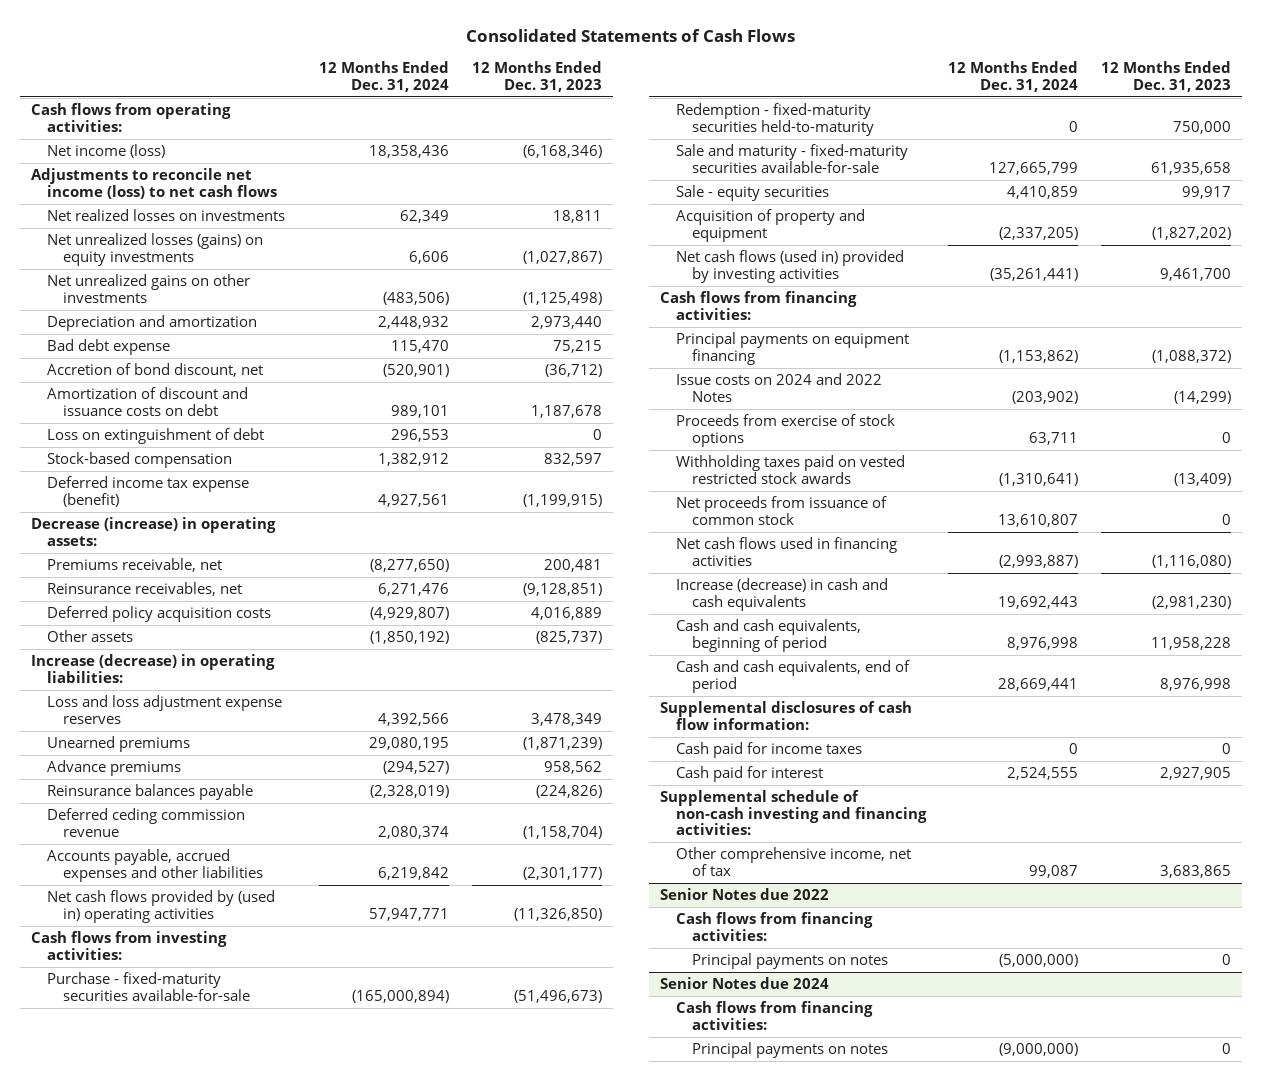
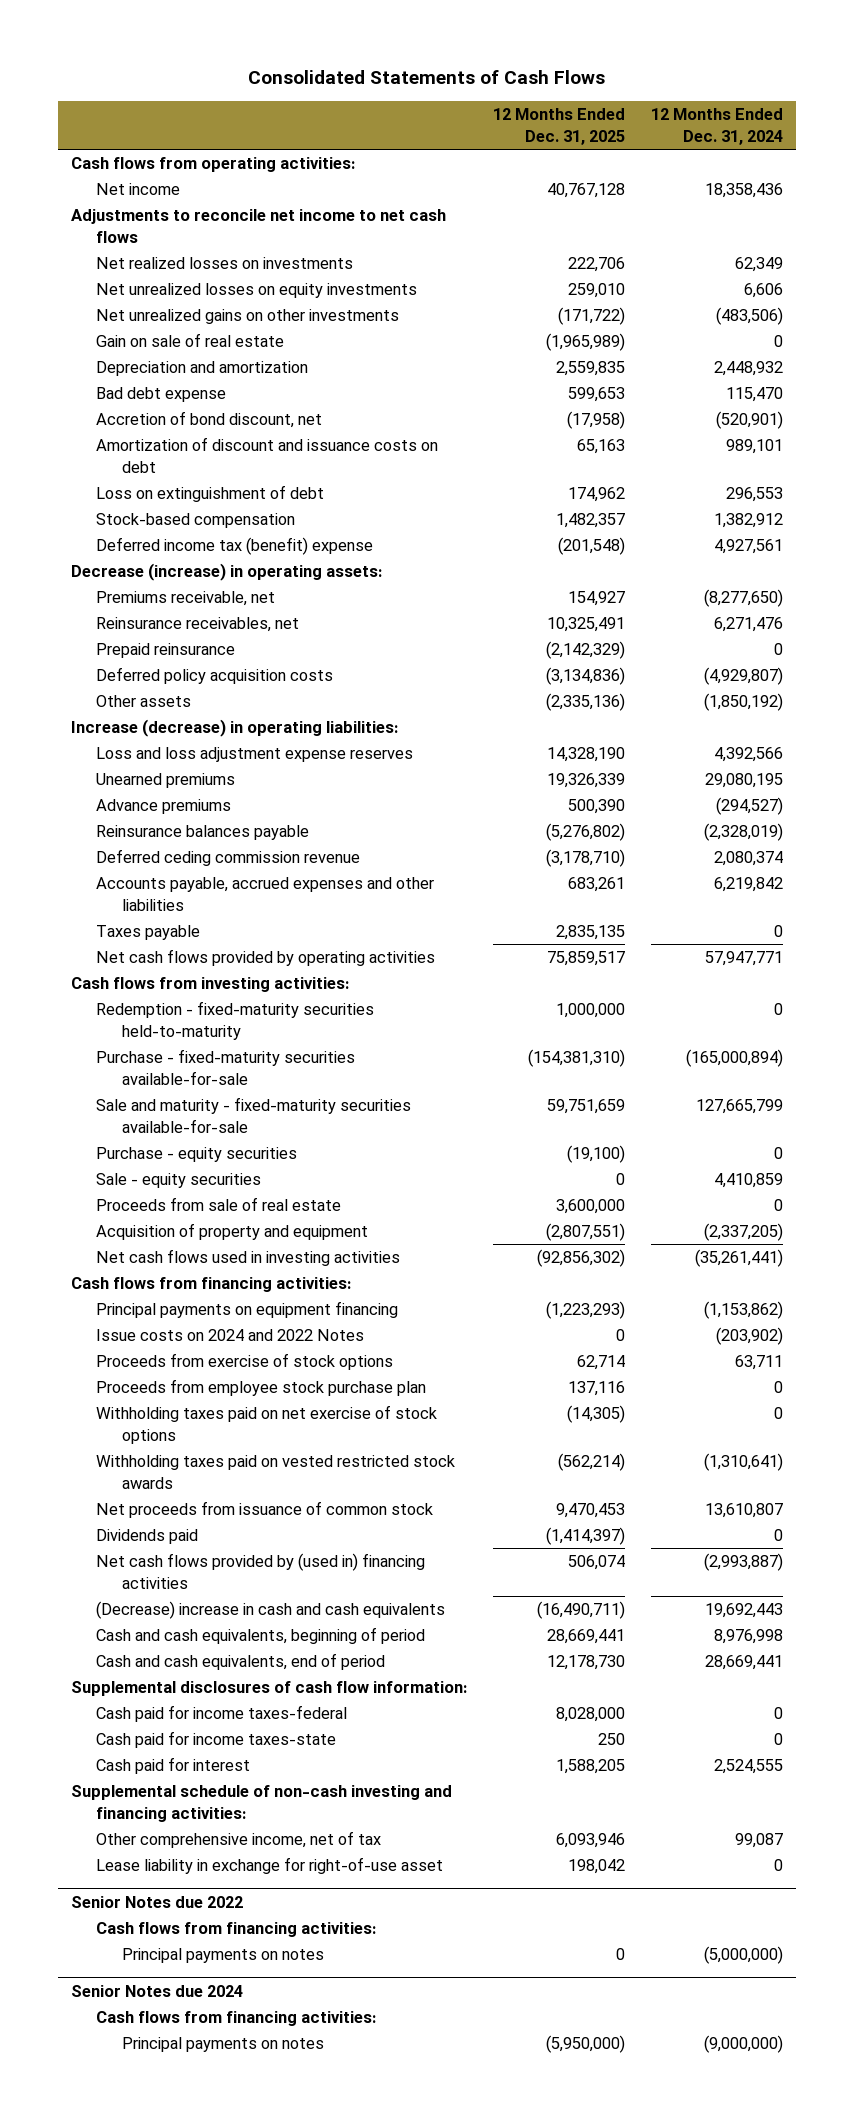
- | 12 Months Ended Dec. 31, 2024 | 12 Months Ended Dec. 31, 2023
+ | 12 Months Ended Dec. 31, 2025 | 12 Months Ended Dec. 31, 2024
- Net income (loss) | 18,358,436 | (6,168,346)
- Adjustments to reconcile net income (loss) to net cash flows
+ Net income | 40,767,128 | 18,358,436
+ Adjustments to reconcile net income to net cash flows
- Net unrealized losses (gains) on equity investments | 6,606 | (1,027,867)
+ Net unrealized losses on equity investments | 259,010 | 6,606
+ Gain on sale of real estate | (1,965,989) | 0
- Deferred income tax expense (benefit) | 4,927,561 | (1,199,915)
+ Deferred income tax (benefit) expense | (201,548) | 4,927,561
+ Prepaid reinsurance | (2,142,329) | 0
- Net cash flows provided by (used in) operating activities | 57,947,771 | (11,326,850)
+ Taxes payable | 2,835,135 | 0
+ Net cash flows provided by operating activities | 75,859,517 | 57,947,771
moved down: Purchase - fixed-maturity securities available-for-sale | (154,381,310) | (165,000,894)
+ Purchase - equity securities | (19,100) | 0
+ Proceeds from sale of real estate | 3,600,000 | 0
- Net cash flows (used in) provided by investing activities | (35,261,441) | 9,461,700
+ Net cash flows used in investing activities | (92,856,302) | (35,261,441)
+ Proceeds from employee stock purchase plan | 137,116 | 0
+ Withholding taxes paid on net exercise of stock options | (14,305) | 0
- Net cash flows used in financing activities | (2,993,887) | (1,116,080)
- Increase (decrease) in cash and cash equivalents | 19,692,443 | (2,981,230)
+ Dividends paid | (1,414,397) | 0
+ Net cash flows provided by (used in) financing activities | 506,074 | (2,993,887)
+ (Decrease) increase in cash and cash equivalents | (16,490,711) | 19,692,443
- Cash paid for income taxes | 0 | 0
+ Cash paid for income taxes-federal | 8,028,000 | 0
+ Cash paid for income taxes-state | 250 | 0
+ Lease liability in exchange for right-of-use asset | 198,042 | 0

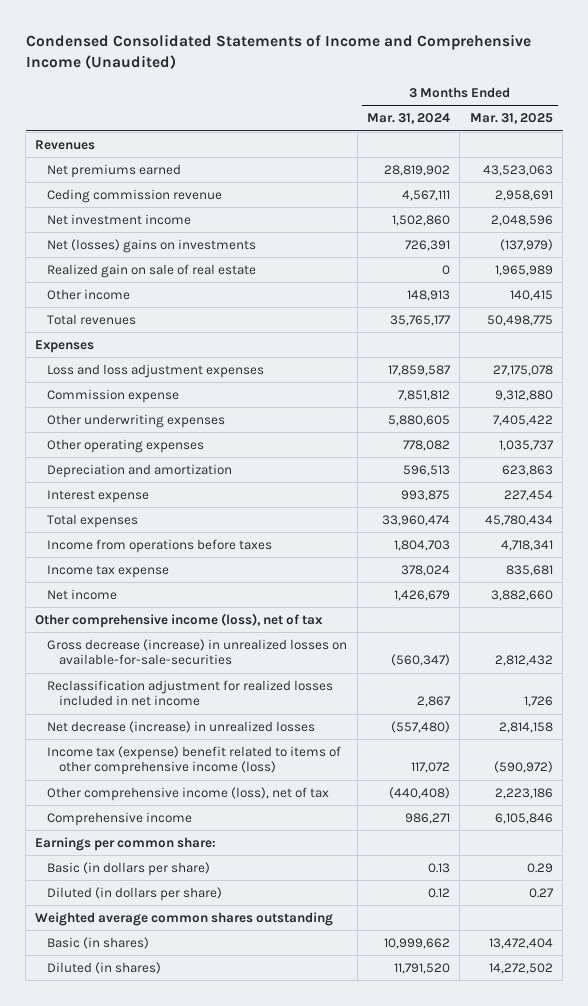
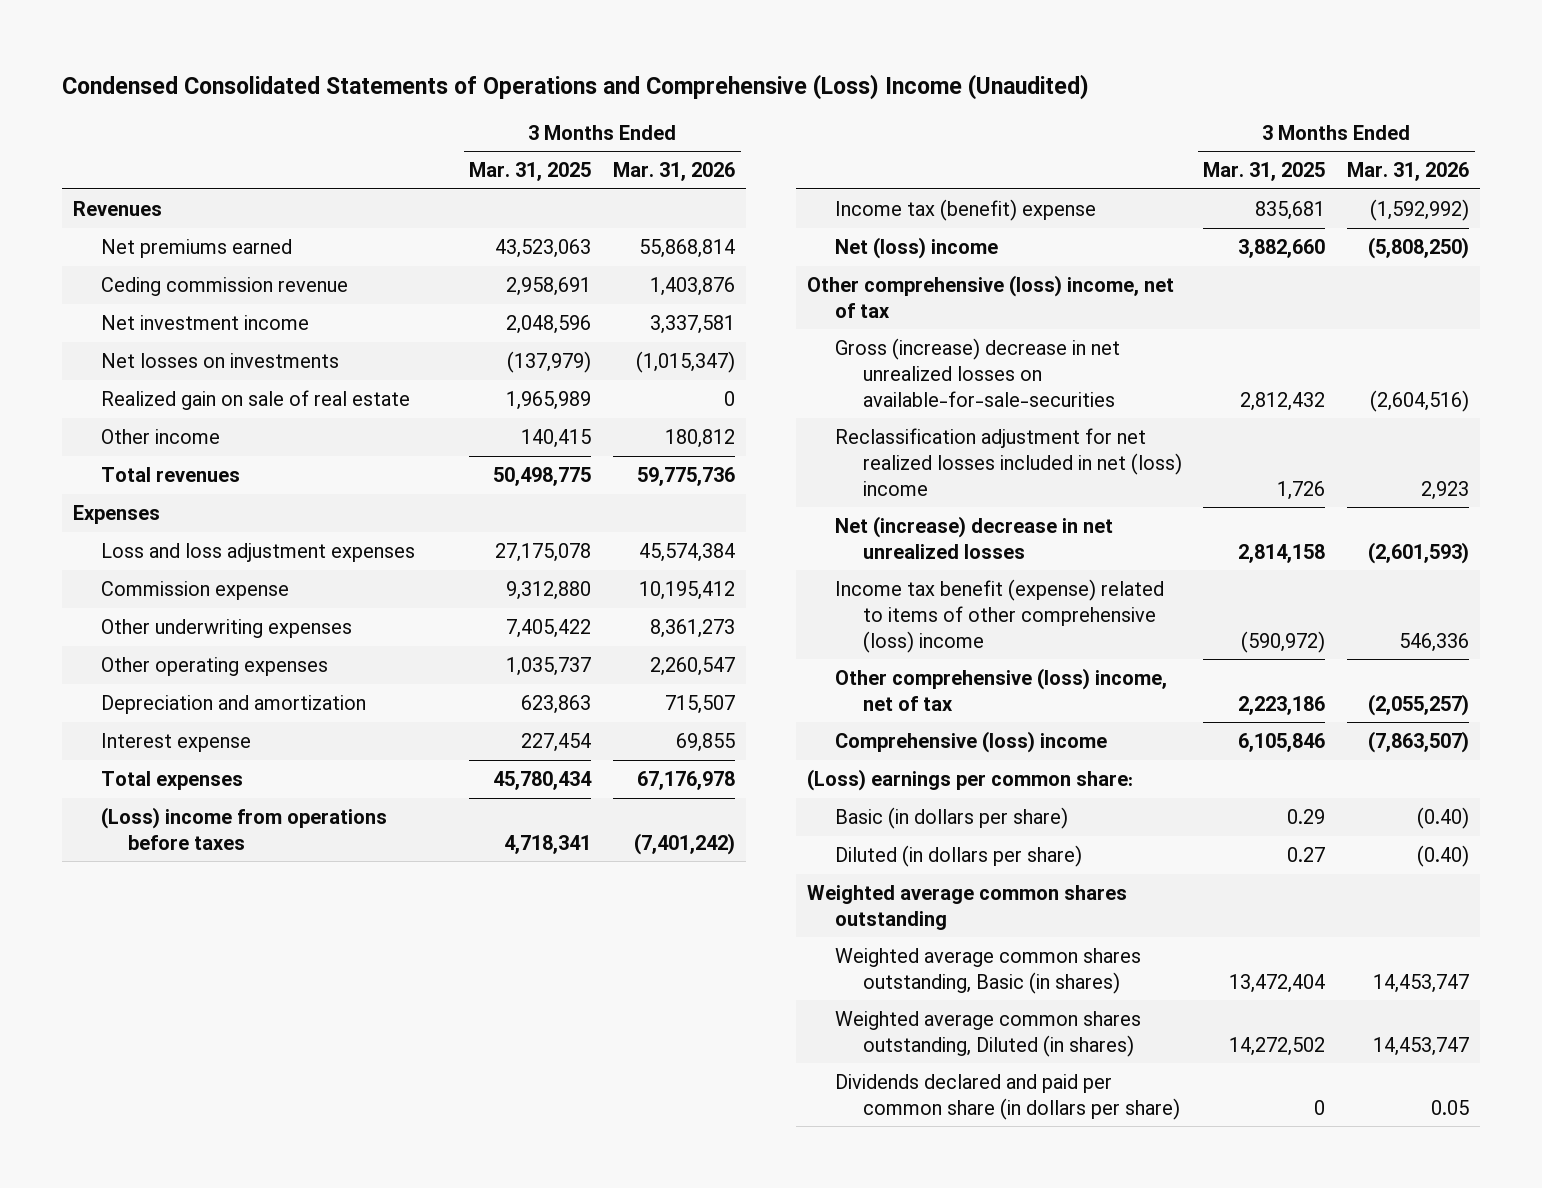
- Condensed Consolidated Statements of Income and Comprehensive Income (Unaudited)
+ Condensed Consolidated Statements of Operations and Comprehensive (Loss) Income (Unaudited)
- | 3 Months Ended Mar. 31, 2024 | 3 Months Ended Mar. 31, 2025
+ | 3 Months Ended Mar. 31, 2025 | 3 Months Ended Mar. 31, 2026
- Net (losses) gains on investments | 726,391 | (137,979)
+ Net losses on investments | (137,979) | (1,015,347)
- Income from operations before taxes | 1,804,703 | 4,718,341
- Income tax expense | 378,024 | 835,681
- Net income | 1,426,679 | 3,882,660
- Other comprehensive income (loss), net of tax
- Gross decrease (increase) in unrealized losses on available-for-sale-securities | (560,347) | 2,812,432
- Reclassification adjustment for realized losses included in net income | 2,867 | 1,726
- Net decrease (increase) in unrealized losses | (557,480) | 2,814,158
- Income tax (expense) benefit related to items of other comprehensive income (loss) | 117,072 | (590,972)
- Other comprehensive income (loss), net of tax | (440,408) | 2,223,186
- Comprehensive income | 986,271 | 6,105,846
- Earnings per common share:
+ (Loss) income from operations before taxes | 4,718,341 | (7,401,242)
+ Income tax (benefit) expense | 835,681 | (1,592,992)
+ Net (loss) income | 3,882,660 | (5,808,250)
+ Other comprehensive (loss) income, net of tax
+ Gross (increase) decrease in net unrealized losses on available-for-sale-securities | 2,812,432 | (2,604,516)
+ Reclassification adjustment for net realized losses included in net (loss) income | 1,726 | 2,923
+ Net (increase) decrease in net unrealized losses | 2,814,158 | (2,601,593)
+ Income tax benefit (expense) related to items of other comprehensive (loss) income | (590,972) | 546,336
+ Other comprehensive (loss) income, net of tax | 2,223,186 | (2,055,257)
+ Comprehensive (loss) income | 6,105,846 | (7,863,507)
+ (Loss) earnings per common share:
- Basic (in shares) | 10,999,662 | 13,472,404
- Diluted (in shares) | 11,791,520 | 14,272,502
+ Weighted average common shares outstanding, Basic (in shares) | 13,472,404 | 14,453,747
+ Weighted average common shares outstanding, Diluted (in shares) | 14,272,502 | 14,453,747
+ Dividends declared and paid per common share (in dollars per share) | 0 | 0.05

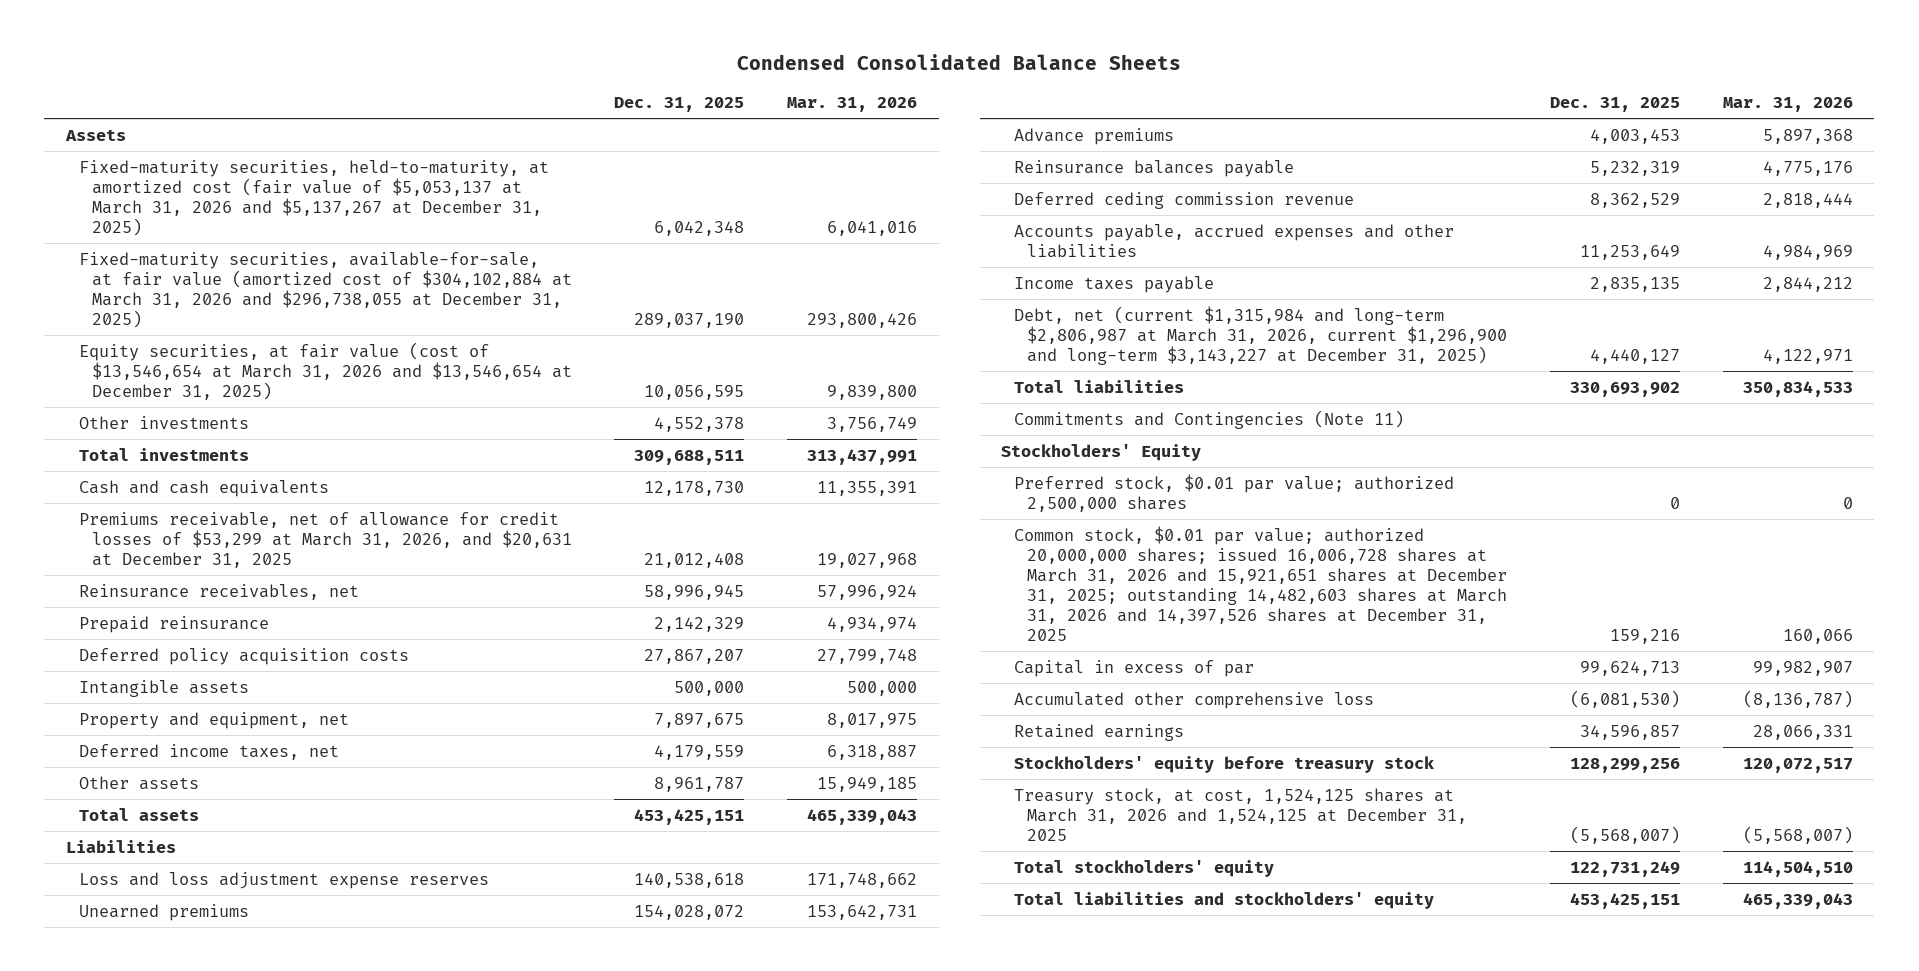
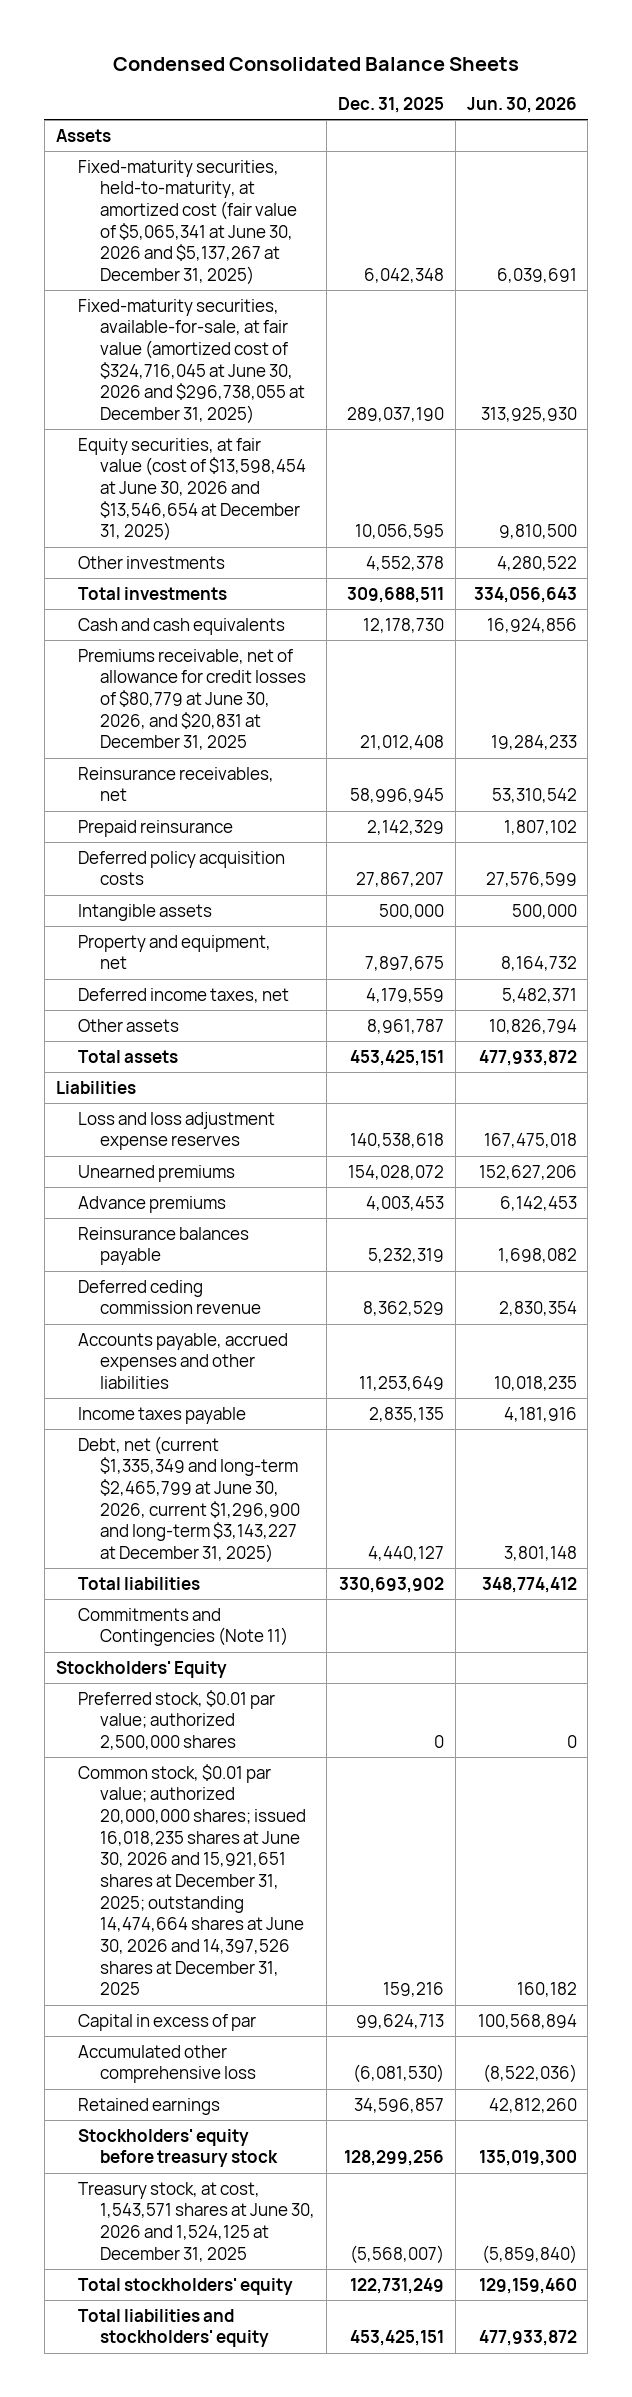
- | Dec. 31, 2025 | Mar. 31, 2026
+ | Dec. 31, 2025 | Jun. 30, 2026
- Fixed-maturity securities, held-to-maturity, at amortized cost (fair value of $5,053,137 at March 31, 2026 and $5,137,267 at December 31, 2025) | 6,042,348 | 6,041,016
- Fixed-maturity securities, available-for-sale, at fair value (amortized cost of $304,102,884 at March 31, 2026 and $296,738,055 at December 31, 2025) | 289,037,190 | 293,800,426
- Equity securities, at fair value (cost of $13,546,654 at March 31, 2026 and $13,546,654 at December 31, 2025) | 10,056,595 | 9,839,800
+ Fixed-maturity securities, held-to-maturity, at amortized cost (fair value of $5,065,341 at June 30, 2026 and $5,137,267 at December 31, 2025) | 6,042,348 | 6,039,691
+ Fixed-maturity securities, available-for-sale, at fair value (amortized cost of $324,716,045 at June 30, 2026 and $296,738,055 at December 31, 2025) | 289,037,190 | 313,925,930
+ Equity securities, at fair value (cost of $13,598,454 at June 30, 2026 and $13,546,654 at December 31, 2025) | 10,056,595 | 9,810,500
- Premiums receivable, net of allowance for credit losses of $53,299 at March 31, 2026, and $20,631 at December 31, 2025 | 21,012,408 | 19,027,968
+ Premiums receivable, net of allowance for credit losses of $80,779 at June 30, 2026, and $20,831 at December 31, 2025 | 21,012,408 | 19,284,233
- Debt, net (current $1,315,984 and long-term $2,806,987 at March 31, 2026, current $1,296,900 and long-term $3,143,227 at December 31, 2025) | 4,440,127 | 4,122,971
+ Debt, net (current $1,335,349 and long-term $2,465,799 at June 30, 2026, current $1,296,900 and long-term $3,143,227 at December 31, 2025) | 4,440,127 | 3,801,148
- Common stock, $0.01 par value; authorized 20,000,000 shares; issued 16,006,728 shares at March 31, 2026 and 15,921,651 shares at December 31, 2025; outstanding 14,482,603 shares at March 31, 2026 and 14,397,526 shares at December 31, 2025 | 159,216 | 160,066
+ Common stock, $0.01 par value; authorized 20,000,000 shares; issued 16,018,235 shares at June 30, 2026 and 15,921,651 shares at December 31, 2025; outstanding 14,474,664 shares at June 30, 2026 and 14,397,526 shares at December 31, 2025 | 159,216 | 160,182
- Treasury stock, at cost, 1,524,125 shares at March 31, 2026 and 1,524,125 at December 31, 2025 | (5,568,007) | (5,568,007)
+ Treasury stock, at cost, 1,543,571 shares at June 30, 2026 and 1,524,125 at December 31, 2025 | (5,568,007) | (5,859,840)

